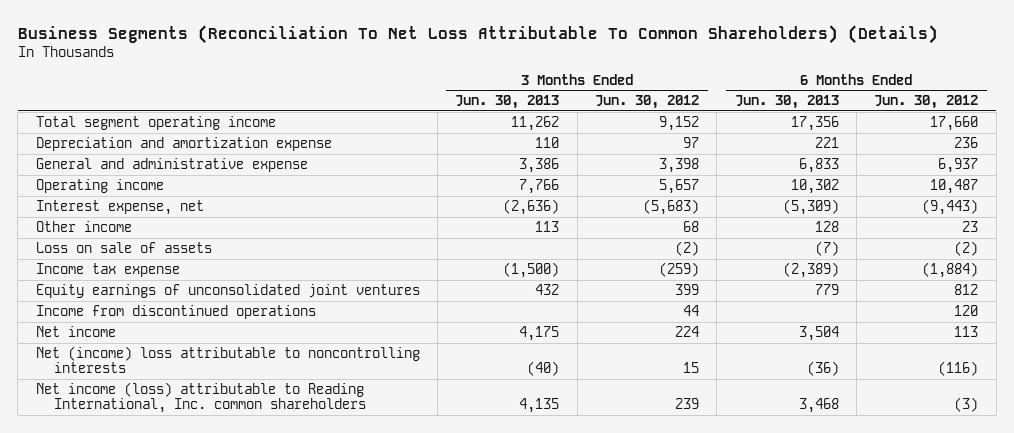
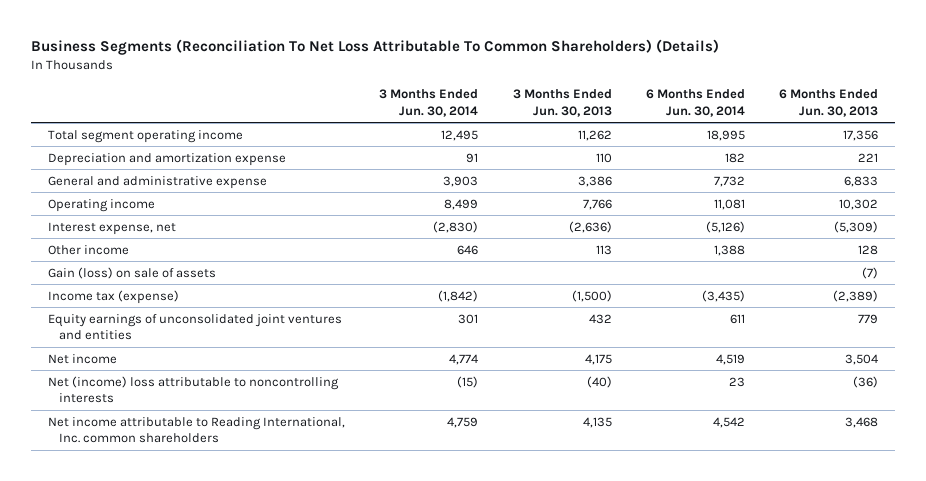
- | 3 Months Ended Jun. 30, 2013 | 3 Months Ended Jun. 30, 2012 | 6 Months Ended Jun. 30, 2013 | 6 Months Ended Jun. 30, 2012
+ | 3 Months Ended Jun. 30, 2014 | 3 Months Ended Jun. 30, 2013 | 6 Months Ended Jun. 30, 2014 | 6 Months Ended Jun. 30, 2013
- Loss on sale of assets | | (2) | (7) | (2)
- Income tax expense | (1,500) | (259) | (2,389) | (1,884)
- Equity earnings of unconsolidated joint ventures | 432 | 399 | 779 | 812
- Income from discontinued operations | | 44 | | 120
+ Gain (loss) on sale of assets | | | | (7)
+ Income tax (expense) | (1,842) | (1,500) | (3,435) | (2,389)
+ Equity earnings of unconsolidated joint ventures and entities | 301 | 432 | 611 | 779
- Net income (loss) attributable to Reading International, Inc. common shareholders | 4,135 | 239 | 3,468 | (3)
+ Net income attributable to Reading International, Inc. common shareholders | 4,759 | 4,135 | 4,542 | 3,468

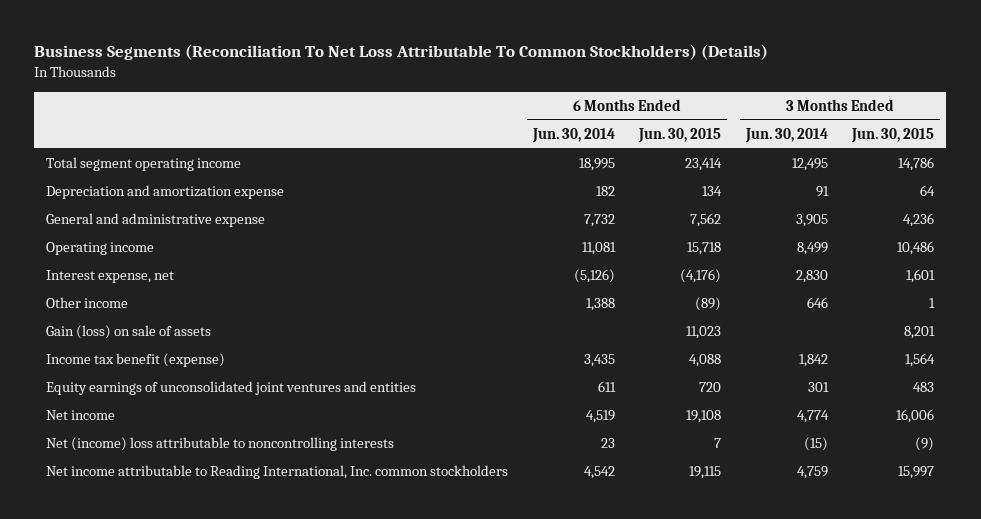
- Business Segments (Reconciliation To Net Loss Attributable To Common Shareholders) (Details)
+ Business Segments (Reconciliation To Net Loss Attributable To Common Stockholders) (Details)
- | 3 Months Ended Jun. 30, 2014 | 3 Months Ended Jun. 30, 2013 | 6 Months Ended Jun. 30, 2014 | 6 Months Ended Jun. 30, 2013
+ | 6 Months Ended Jun. 30, 2014 | 6 Months Ended Jun. 30, 2015 | 3 Months Ended Jun. 30, 2014 | 3 Months Ended Jun. 30, 2015
- General and administrative expense | 3,903 | 3,386 | 7,732 | 6,833
+ General and administrative expense | 7,732 | 7,562 | 3,905 | 4,236
- Interest expense, net | (2,830) | (2,636) | (5,126) | (5,309)
+ Interest expense, net | (5,126) | (4,176) | 2,830 | 1,601
- Income tax (expense) | (1,842) | (1,500) | (3,435) | (2,389)
+ Income tax benefit (expense) | 3,435 | 4,088 | 1,842 | 1,564
- Net income attributable to Reading International, Inc. common shareholders | 4,759 | 4,135 | 4,542 | 3,468
+ Net income attributable to Reading International, Inc. common stockholders | 4,542 | 19,115 | 4,759 | 15,997

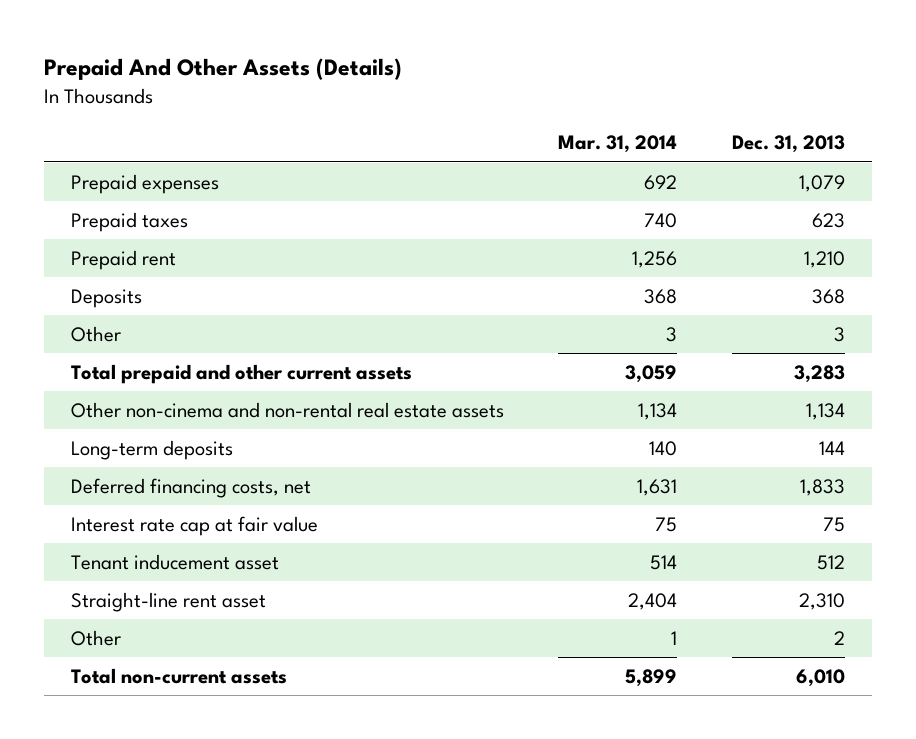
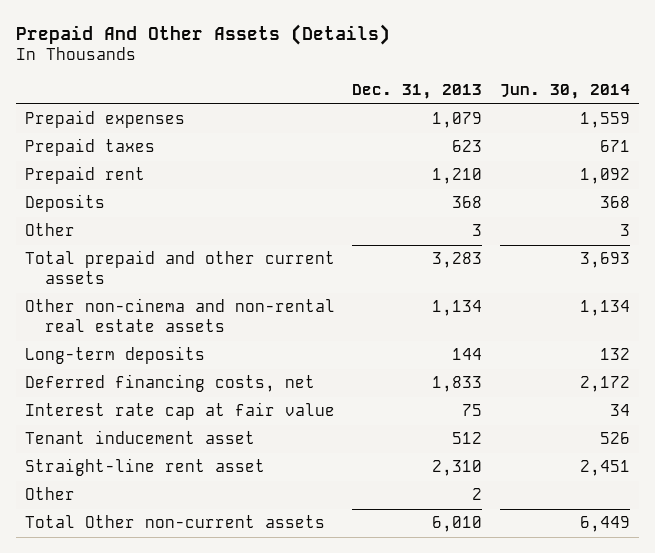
- | Mar. 31, 2014 | Dec. 31, 2013
+ | Dec. 31, 2013 | Jun. 30, 2014
- Total non-current assets | 5,899 | 6,010
+ Total Other non-current assets | 6,010 | 6,449

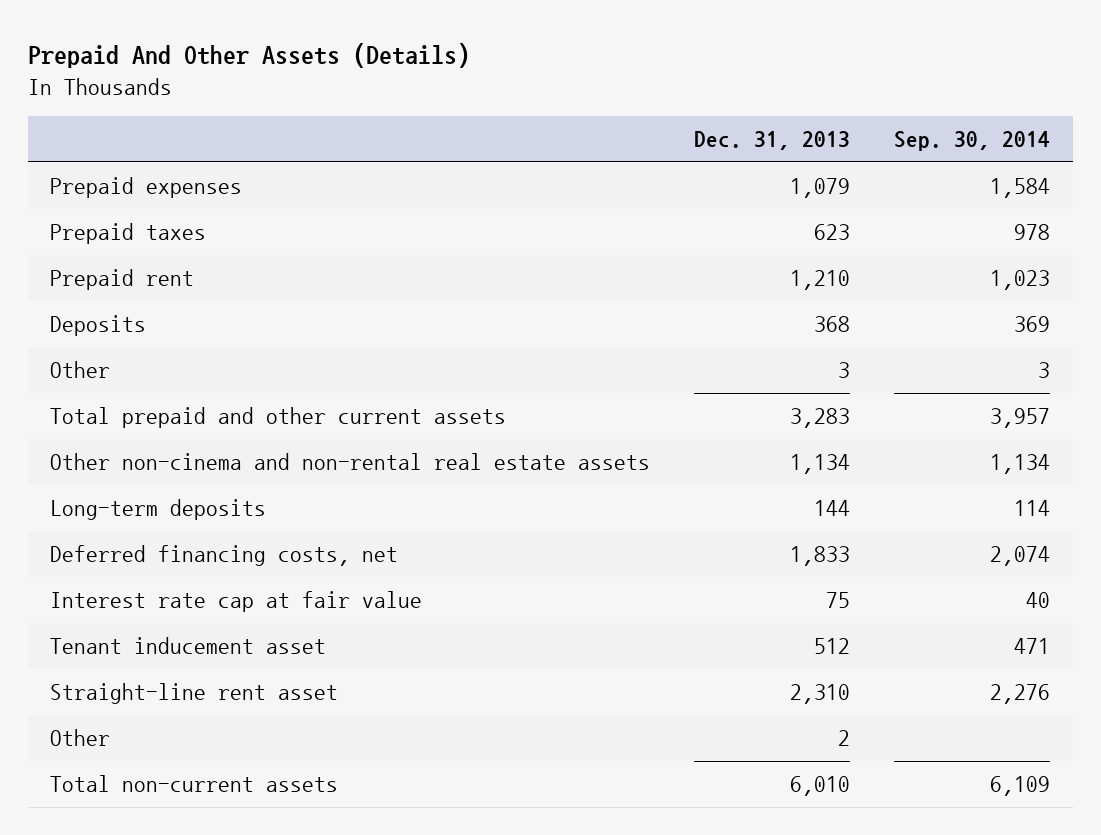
- | Dec. 31, 2013 | Jun. 30, 2014
+ | Dec. 31, 2013 | Sep. 30, 2014
- Total Other non-current assets | 6,010 | 6,449
+ Total non-current assets | 6,010 | 6,109

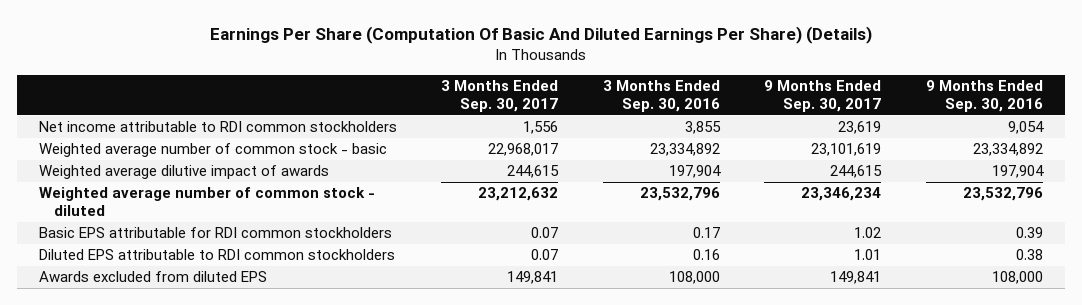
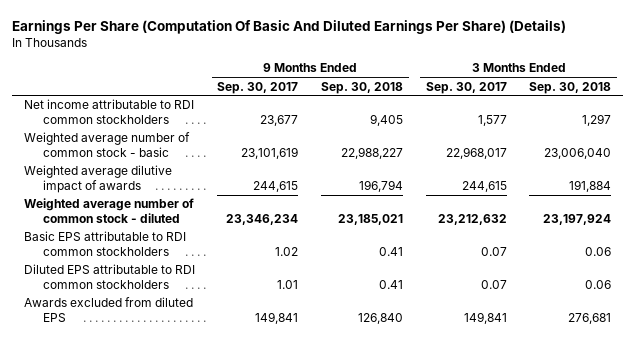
- | 3 Months Ended Sep. 30, 2017 | 3 Months Ended Sep. 30, 2016 | 9 Months Ended Sep. 30, 2017 | 9 Months Ended Sep. 30, 2016
+ | 9 Months Ended Sep. 30, 2017 | 9 Months Ended Sep. 30, 2018 | 3 Months Ended Sep. 30, 2017 | 3 Months Ended Sep. 30, 2018
- Net income attributable to RDI common stockholders | 1,556 | 3,855 | 23,619 | 9,054
+ Net income attributable to RDI common stockholders | 23,677 | 9,405 | 1,577 | 1,297
- Basic EPS attributable for RDI common stockholders | 0.07 | 0.17 | 1.02 | 0.39
+ Basic EPS attributable to RDI common stockholders | 1.02 | 0.41 | 0.07 | 0.06

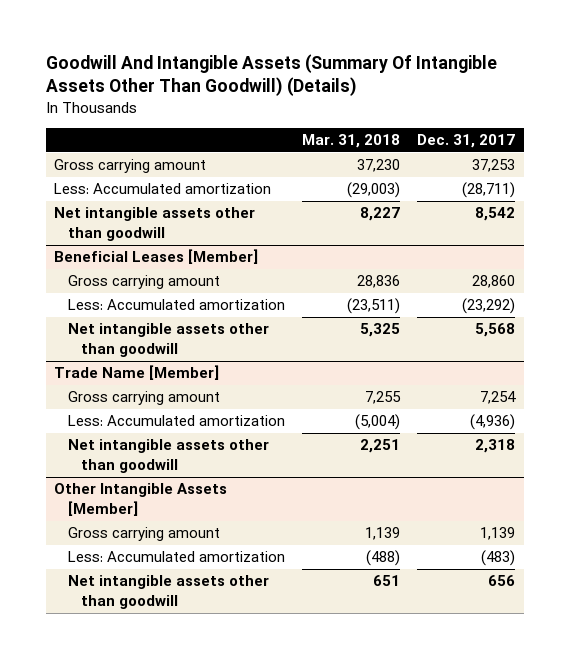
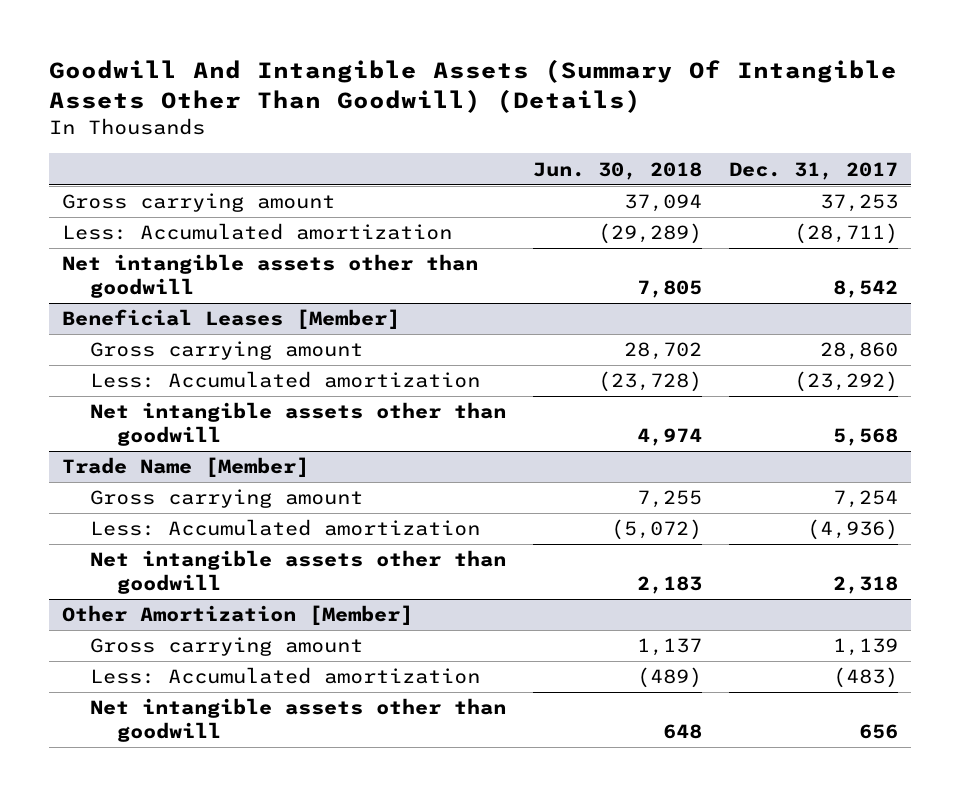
- | Mar. 31, 2018 | Dec. 31, 2017
+ | Jun. 30, 2018 | Dec. 31, 2017
- Other Intangible Assets [Member]
+ Other Amortization [Member]

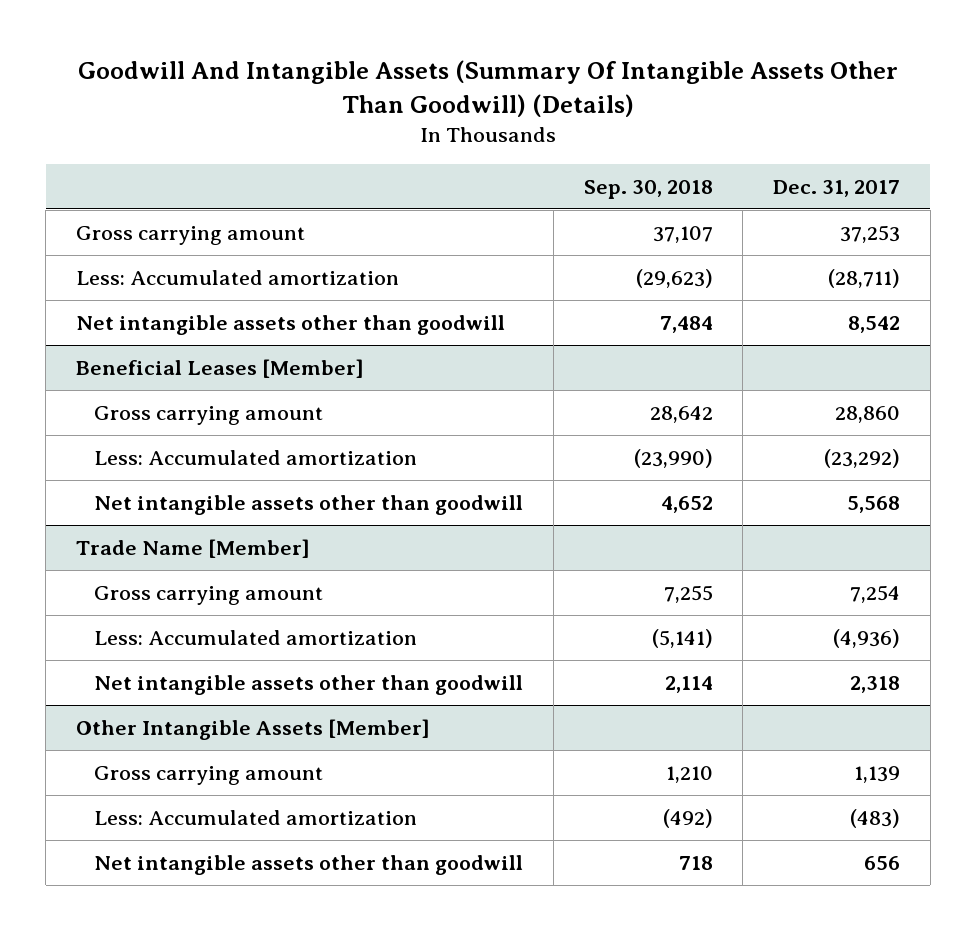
- | Jun. 30, 2018 | Dec. 31, 2017
+ | Sep. 30, 2018 | Dec. 31, 2017
- Other Amortization [Member]
+ Other Intangible Assets [Member]

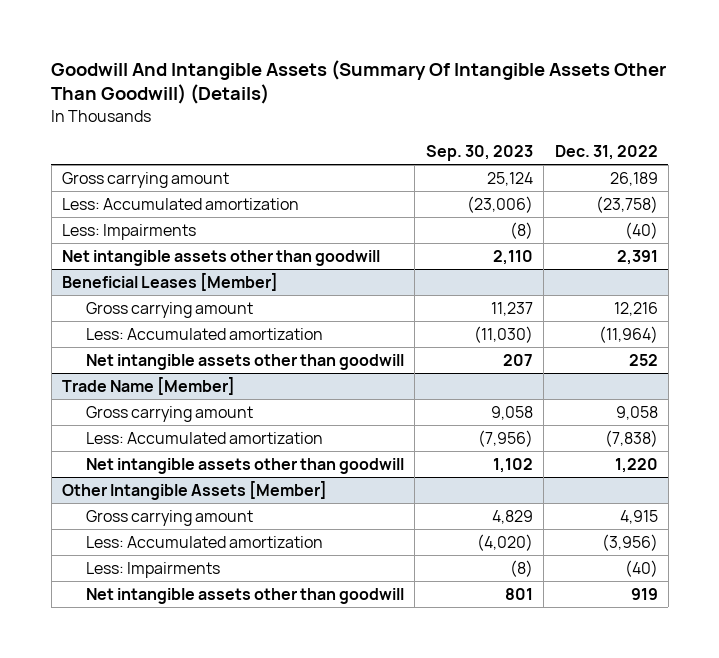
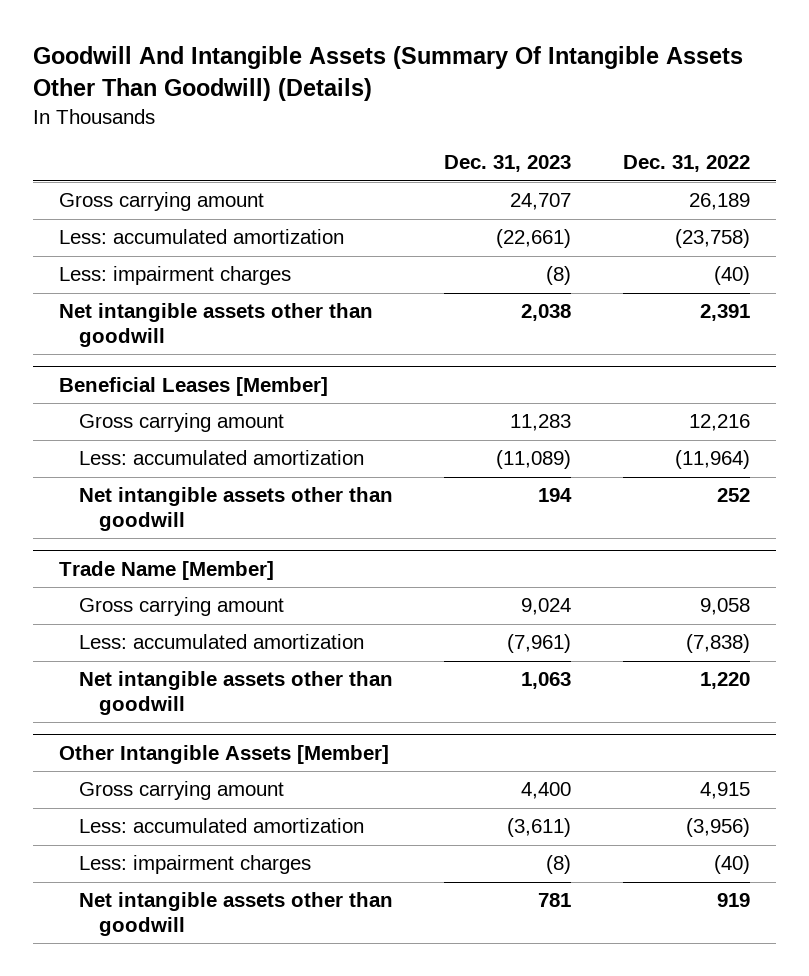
- | Sep. 30, 2023 | Dec. 31, 2022
+ | Dec. 31, 2023 | Dec. 31, 2022
- Less: Accumulated amortization | (23,006) | (23,758)
- Less: Impairments | (8) | (40)
+ Less: accumulated amortization | (22,661) | (23,758)
+ Less: impairment charges | (8) | (40)
@ Beneficial Leases [Member]
- Less: Accumulated amortization | (11,030) | (11,964)
+ Less: accumulated amortization | (11,089) | (11,964)
@ Trade Name [Member]
- Less: Accumulated amortization | (7,956) | (7,838)
+ Less: accumulated amortization | (7,961) | (7,838)
@ Other Intangible Assets [Member]
- Less: Accumulated amortization | (4,020) | (3,956)
- Less: Impairments | (8) | (40)
+ Less: accumulated amortization | (3,611) | (3,956)
+ Less: impairment charges | (8) | (40)

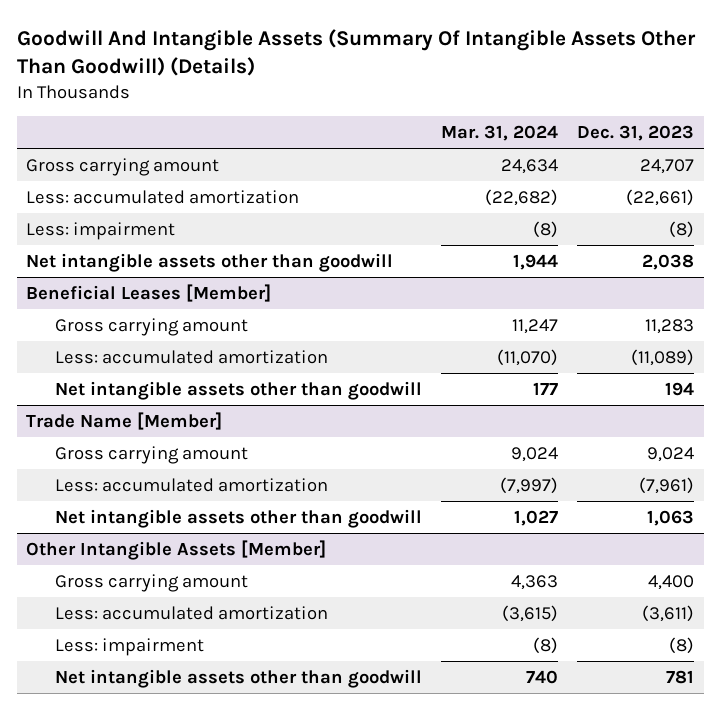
- | Dec. 31, 2023 | Dec. 31, 2022
+ | Mar. 31, 2024 | Dec. 31, 2023
- Less: impairment charges | (8) | (40)
+ Less: impairment | (8) | (8)
@ Other Intangible Assets [Member]
- Less: impairment charges | (8) | (40)
+ Less: impairment | (8) | (8)

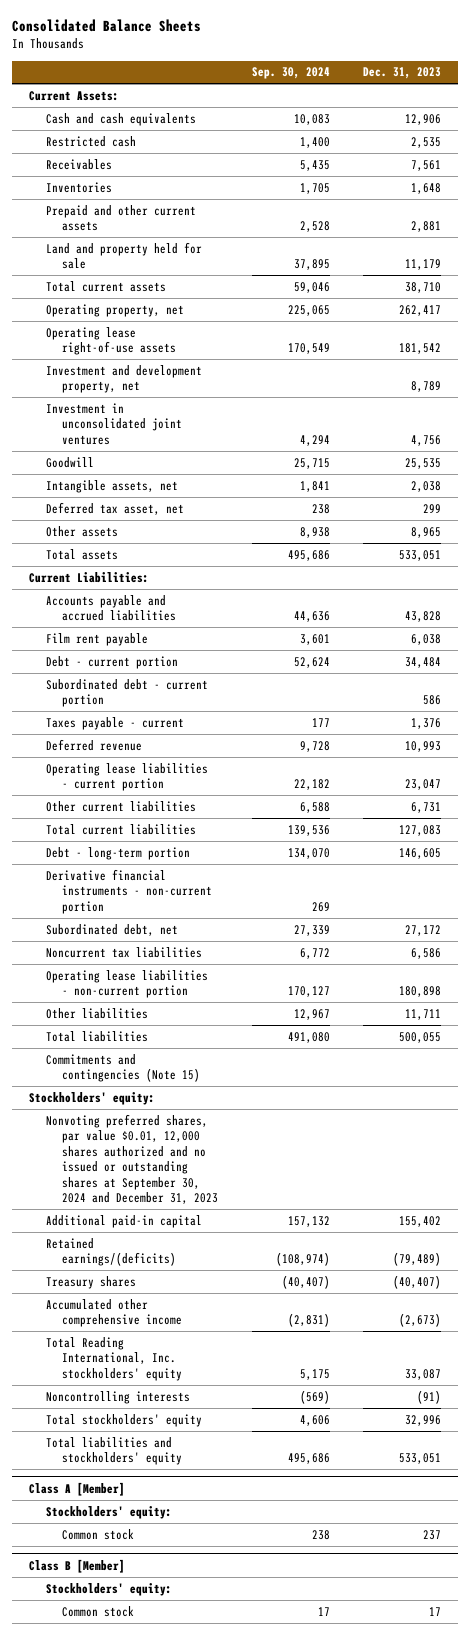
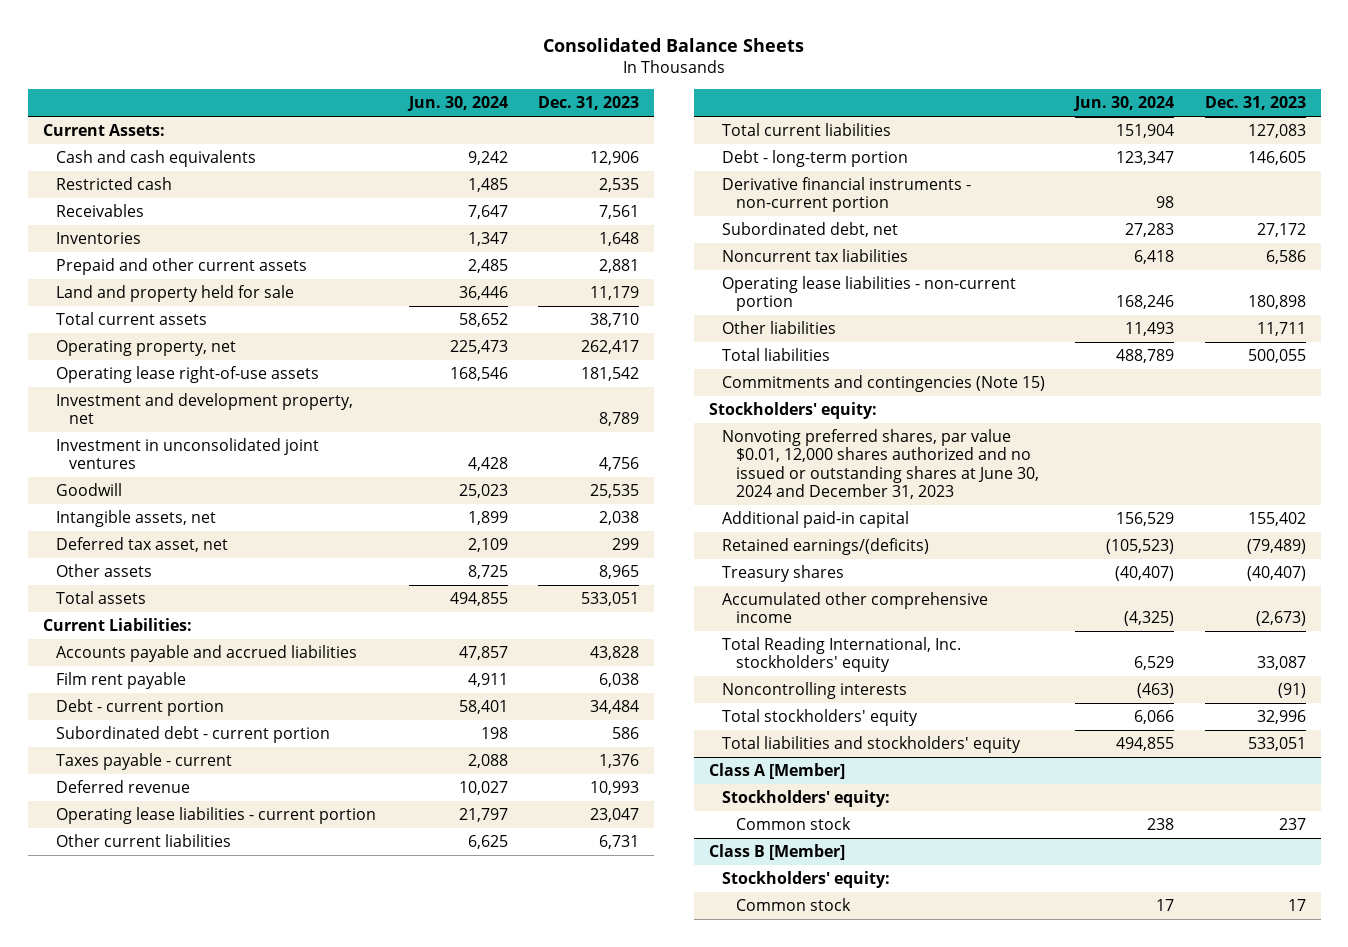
- | Sep. 30, 2024 | Dec. 31, 2023
+ | Jun. 30, 2024 | Dec. 31, 2023
- Nonvoting preferred shares, par value $0.01, 12,000 shares authorized and no issued or outstanding shares at September 30, 2024 and December 31, 2023
+ Nonvoting preferred shares, par value $0.01, 12,000 shares authorized and no issued or outstanding shares at June 30, 2024 and December 31, 2023

